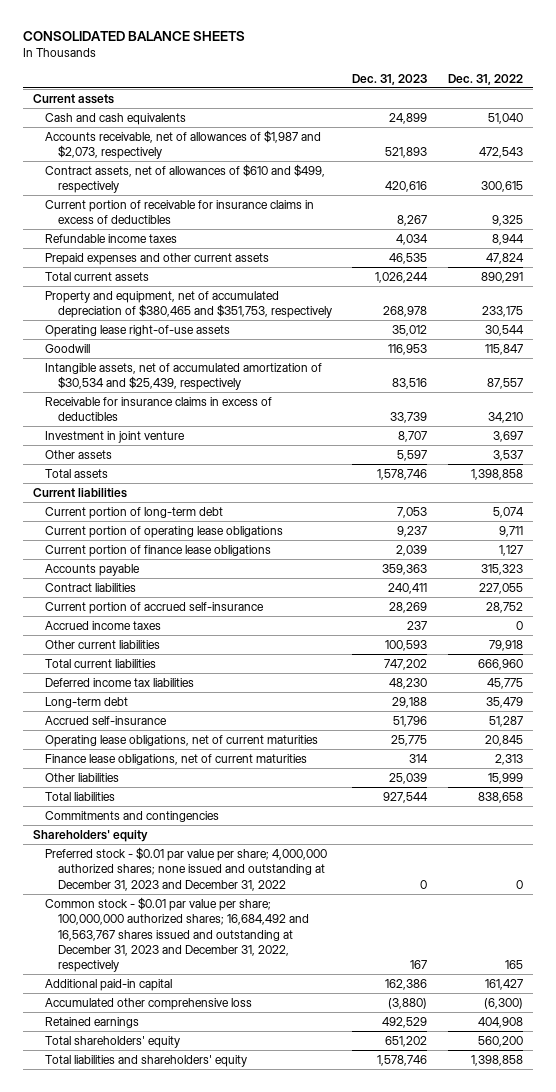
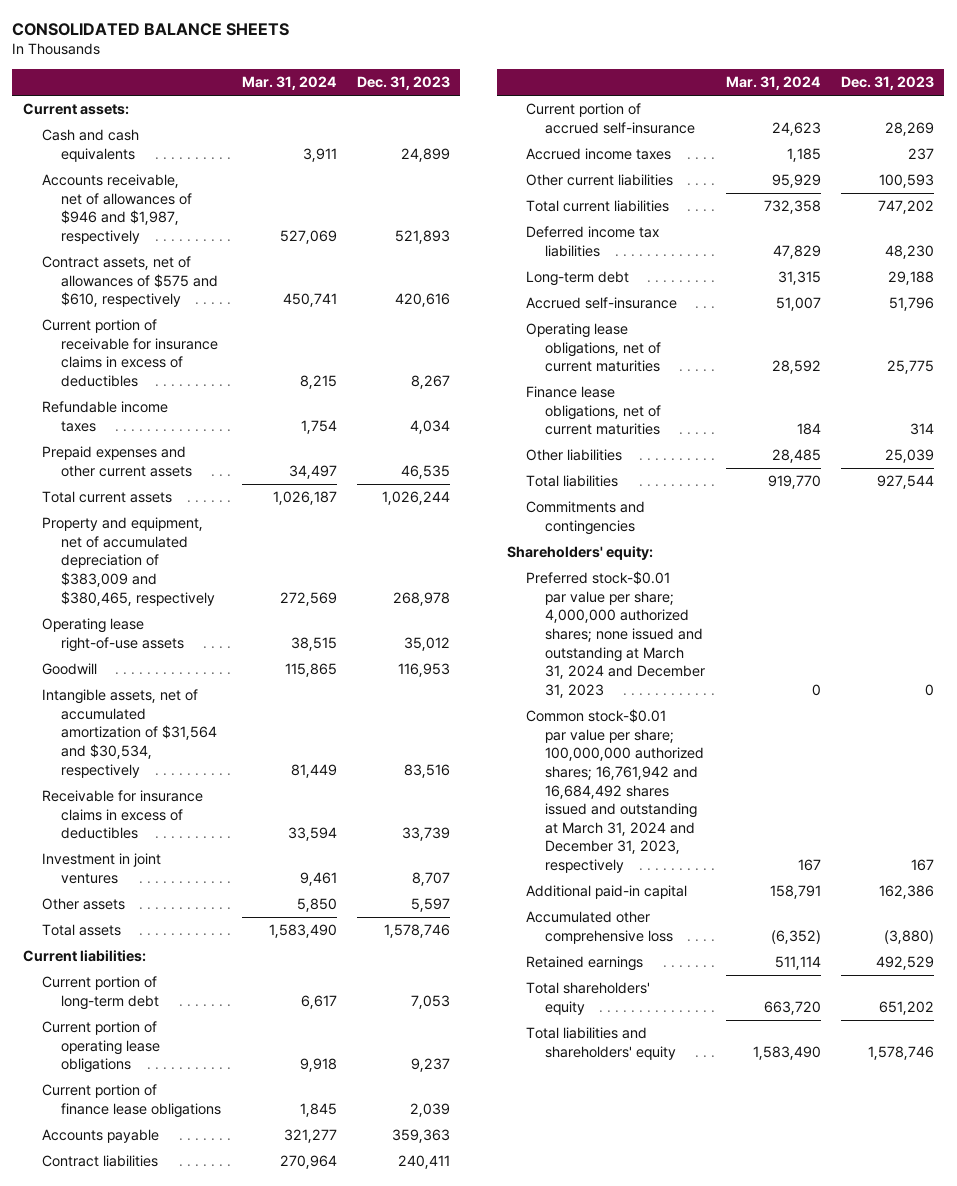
- | Dec. 31, 2023 | Dec. 31, 2022
+ | Mar. 31, 2024 | Dec. 31, 2023
- Current assets
+ Current assets:
- Accounts receivable, net of allowances of $1,987 and $2,073, respectively | 521,893 | 472,543
- Contract assets, net of allowances of $610 and $499, respectively | 420,616 | 300,615
+ Accounts receivable, net of allowances of $946 and $1,987, respectively | 527,069 | 521,893
+ Contract assets, net of allowances of $575 and $610, respectively | 450,741 | 420,616
- Property and equipment, net of accumulated depreciation of $380,465 and $351,753, respectively | 268,978 | 233,175
+ Property and equipment, net of accumulated depreciation of $383,009 and $380,465, respectively | 272,569 | 268,978
- Intangible assets, net of accumulated amortization of $30,534 and $25,439, respectively | 83,516 | 87,557
+ Intangible assets, net of accumulated amortization of $31,564 and $30,534, respectively | 81,449 | 83,516
- Investment in joint venture | 8,707 | 3,697
+ Investment in joint ventures | 9,461 | 8,707
- Current liabilities
+ Current liabilities:
- Shareholders' equity
- Preferred stock - $0.01 par value per share; 4,000,000 authorized shares; none issued and outstanding at December 31, 2023 and December 31, 2022 | 0 | 0
- Common stock - $0.01 par value per share; 100,000,000 authorized shares; 16,684,492 and 16,563,767 shares issued and outstanding at December 31, 2023 and December 31, 2022, respectively | 167 | 165
+ Shareholders' equity:
+ Preferred stock-$0.01 par value per share; 4,000,000 authorized shares; none issued and outstanding at March 31, 2024 and December 31, 2023 | 0 | 0
+ Common stock-$0.01 par value per share; 100,000,000 authorized shares; 16,761,942 and 16,684,492 shares issued and outstanding at March 31, 2024 and December 31, 2023, respectively | 167 | 167

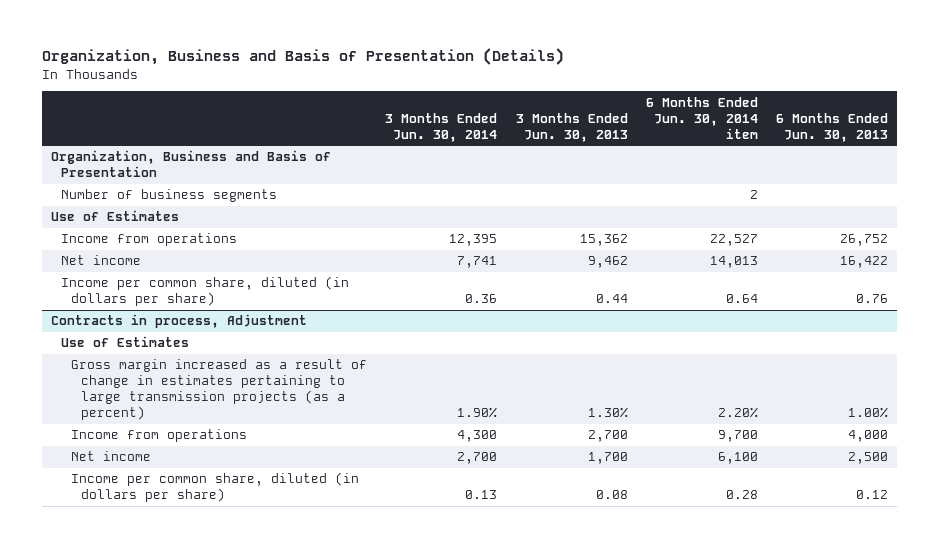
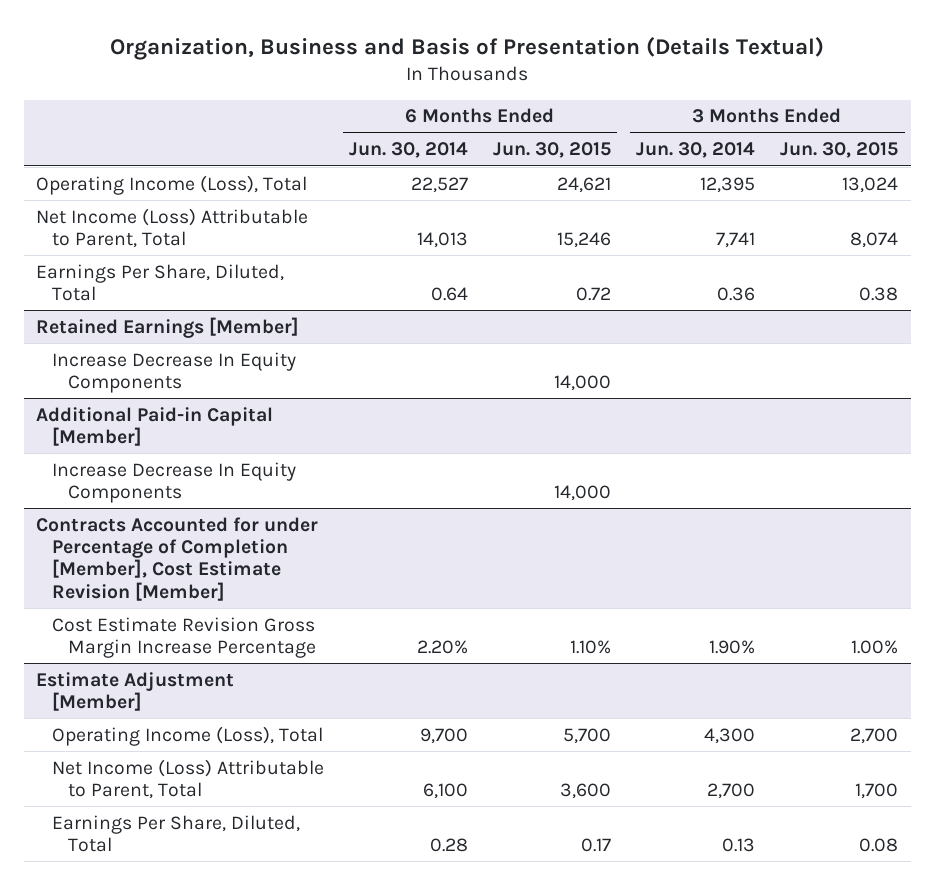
- Organization, Business and Basis of Presentation (Details)
+ Organization, Business and Basis of Presentation (Details Textual)
- | 3 Months Ended Jun. 30, 2014 | 3 Months Ended Jun. 30, 2013 | 6 Months Ended Jun. 30, 2014 item | 6 Months Ended Jun. 30, 2013
+ | 6 Months Ended Jun. 30, 2014 | 6 Months Ended Jun. 30, 2015 | 3 Months Ended Jun. 30, 2014 | 3 Months Ended Jun. 30, 2015
- Organization, Business and Basis of Presentation
- Number of business segments | | | 2 |
- Use of Estimates
- Income from operations | 12,395 | 15,362 | 22,527 | 26,752
- Net income | 7,741 | 9,462 | 14,013 | 16,422
- Income per common share, diluted (in dollars per share) | 0.36 | 0.44 | 0.64 | 0.76
- Contracts in process, Adjustment
- Use of Estimates
- Gross margin increased as a result of change in estimates pertaining to large transmission projects (as a percent) | 1.90% | 1.30% | 2.20% | 1.00%
- Income from operations | 4,300 | 2,700 | 9,700 | 4,000
- Net income | 2,700 | 1,700 | 6,100 | 2,500
- Income per common share, diluted (in dollars per share) | 0.13 | 0.08 | 0.28 | 0.12
+ Operating Income (Loss), Total | 22,527 | 24,621 | 12,395 | 13,024
+ Net Income (Loss) Attributable to Parent, Total | 14,013 | 15,246 | 7,741 | 8,074
+ Earnings Per Share, Diluted, Total | 0.64 | 0.72 | 0.36 | 0.38
+ Retained Earnings [Member]
+ Increase Decrease In Equity Components | | 14,000 | |
+ Additional Paid-in Capital [Member]
+ Increase Decrease In Equity Components | | 14,000 | |
+ Contracts Accounted for under Percentage of Completion [Member], Cost Estimate Revision [Member]
+ Cost Estimate Revision Gross Margin Increase Percentage | 2.20% | 1.10% | 1.90% | 1.00%
+ Estimate Adjustment [Member]
+ Operating Income (Loss), Total | 9,700 | 5,700 | 4,300 | 2,700
+ Net Income (Loss) Attributable to Parent, Total | 6,100 | 3,600 | 2,700 | 1,700
+ Earnings Per Share, Diluted, Total | 0.28 | 0.17 | 0.13 | 0.08

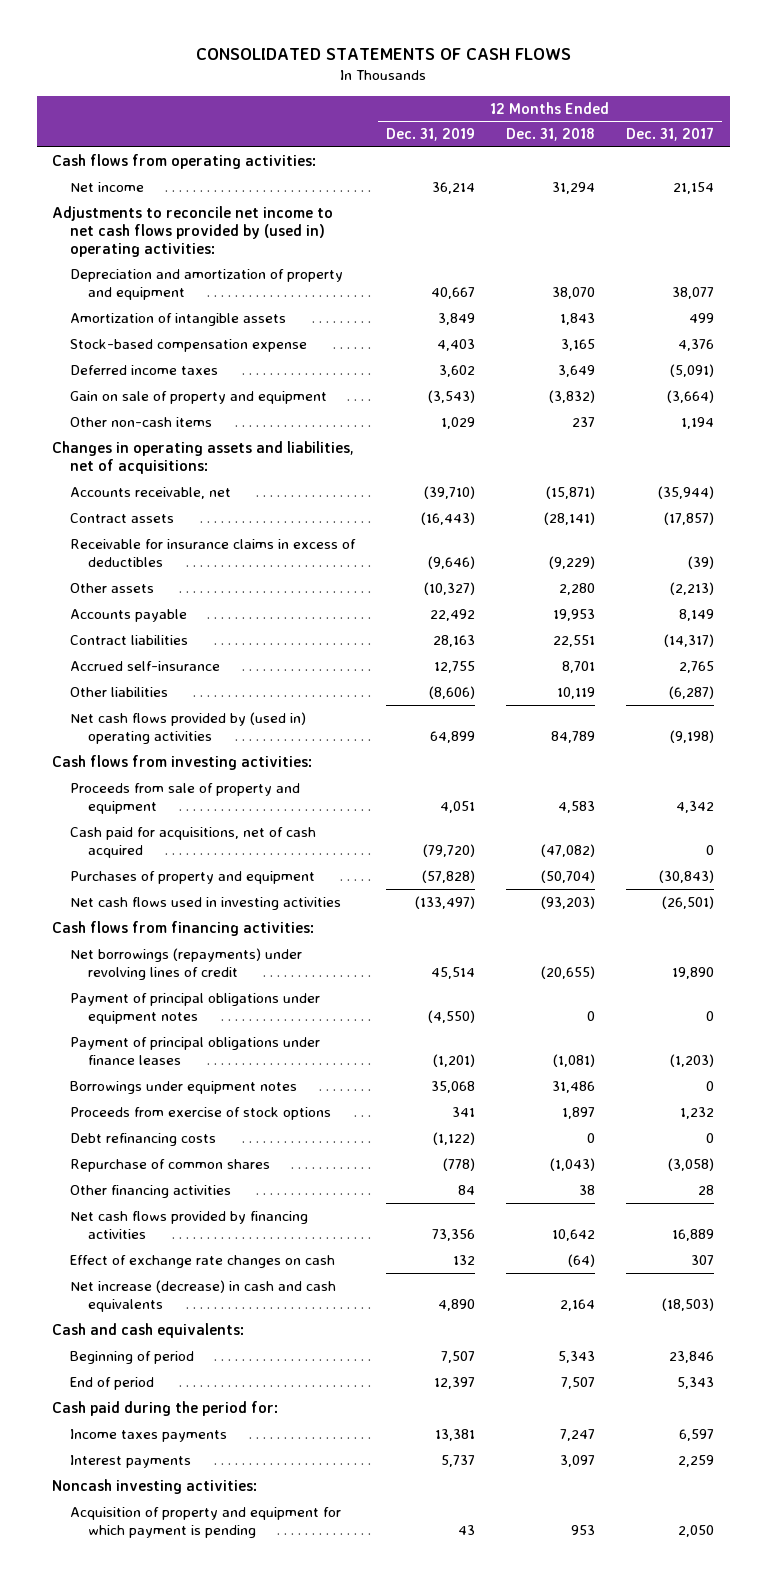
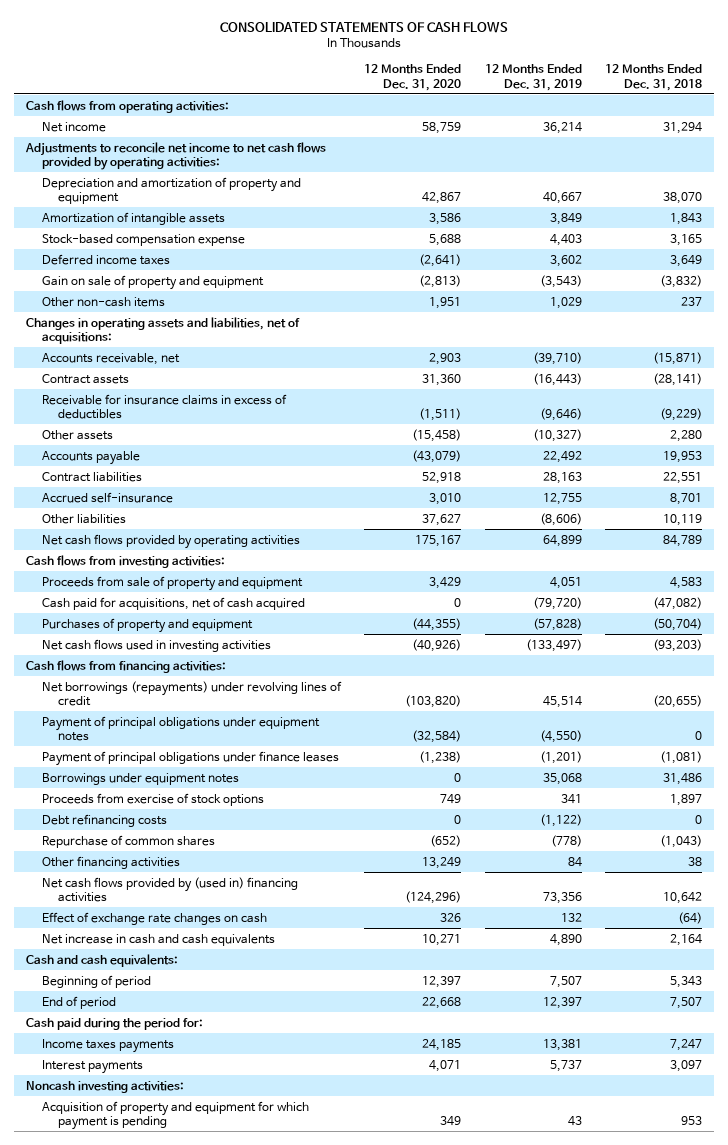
- | 12 Months Ended Dec. 31, 2019 | 12 Months Ended Dec. 31, 2018 | 12 Months Ended Dec. 31, 2017
+ | 12 Months Ended Dec. 31, 2020 | 12 Months Ended Dec. 31, 2019 | 12 Months Ended Dec. 31, 2018
- Adjustments to reconcile net income to net cash flows provided by (used in) operating activities:
+ Adjustments to reconcile net income to net cash flows provided by operating activities:
- Net cash flows provided by (used in) operating activities | 64,899 | 84,789 | (9,198)
+ Net cash flows provided by operating activities | 175,167 | 64,899 | 84,789
- Net cash flows provided by financing activities | 73,356 | 10,642 | 16,889
+ Net cash flows provided by (used in) financing activities | (124,296) | 73,356 | 10,642
- Net increase (decrease) in cash and cash equivalents | 4,890 | 2,164 | (18,503)
+ Net increase in cash and cash equivalents | 10,271 | 4,890 | 2,164

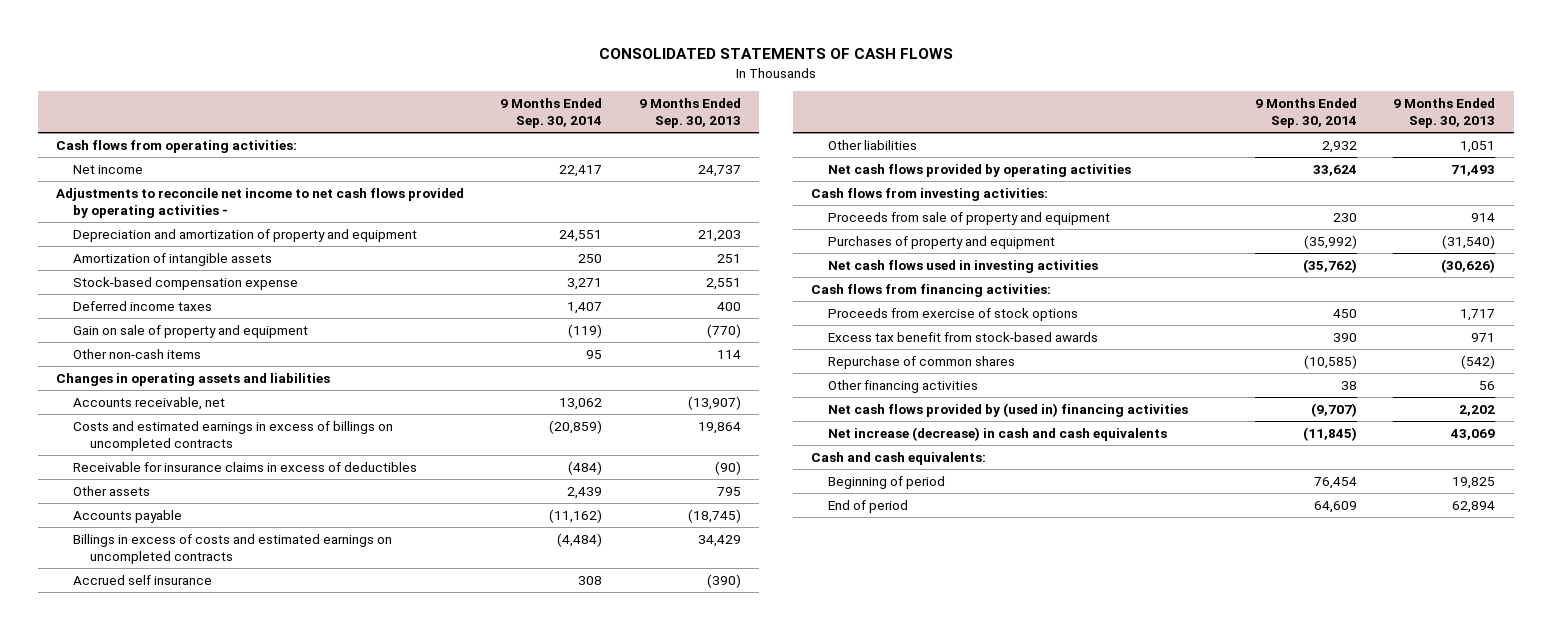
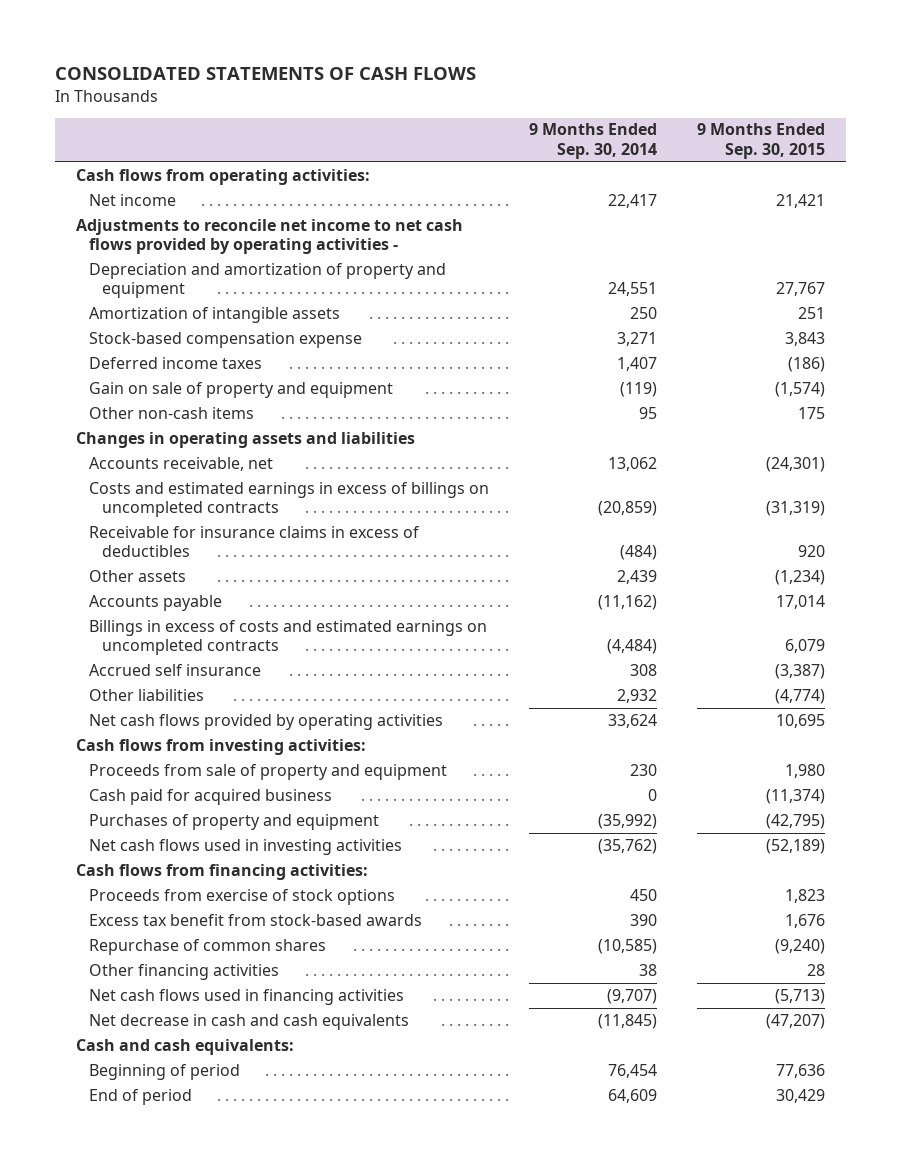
- | 9 Months Ended Sep. 30, 2014 | 9 Months Ended Sep. 30, 2013
+ | 9 Months Ended Sep. 30, 2014 | 9 Months Ended Sep. 30, 2015
+ Cash paid for acquired business | 0 | (11,374)
- Net cash flows provided by (used in) financing activities | (9,707) | 2,202
- Net increase (decrease) in cash and cash equivalents | (11,845) | 43,069
+ Net cash flows used in financing activities | (9,707) | (5,713)
+ Net decrease in cash and cash equivalents | (11,845) | (47,207)

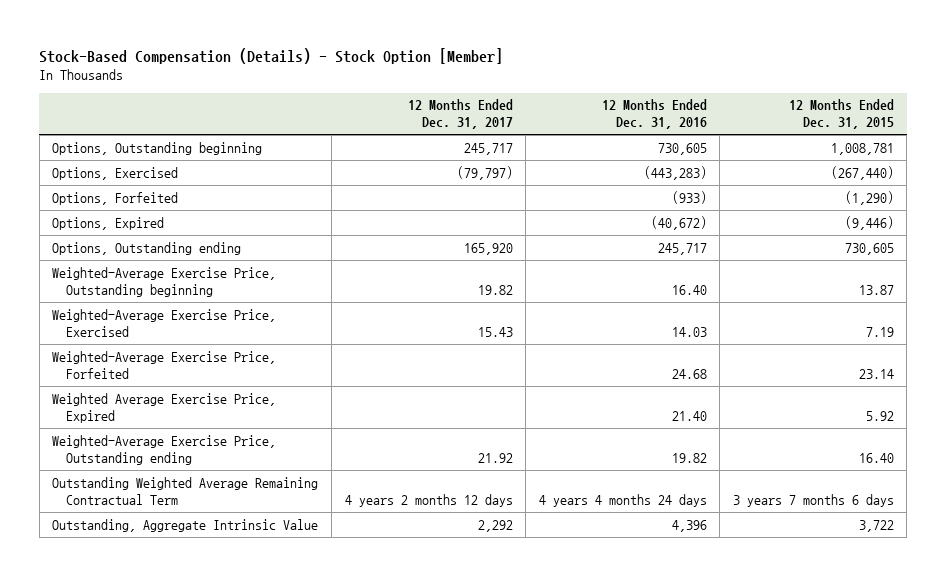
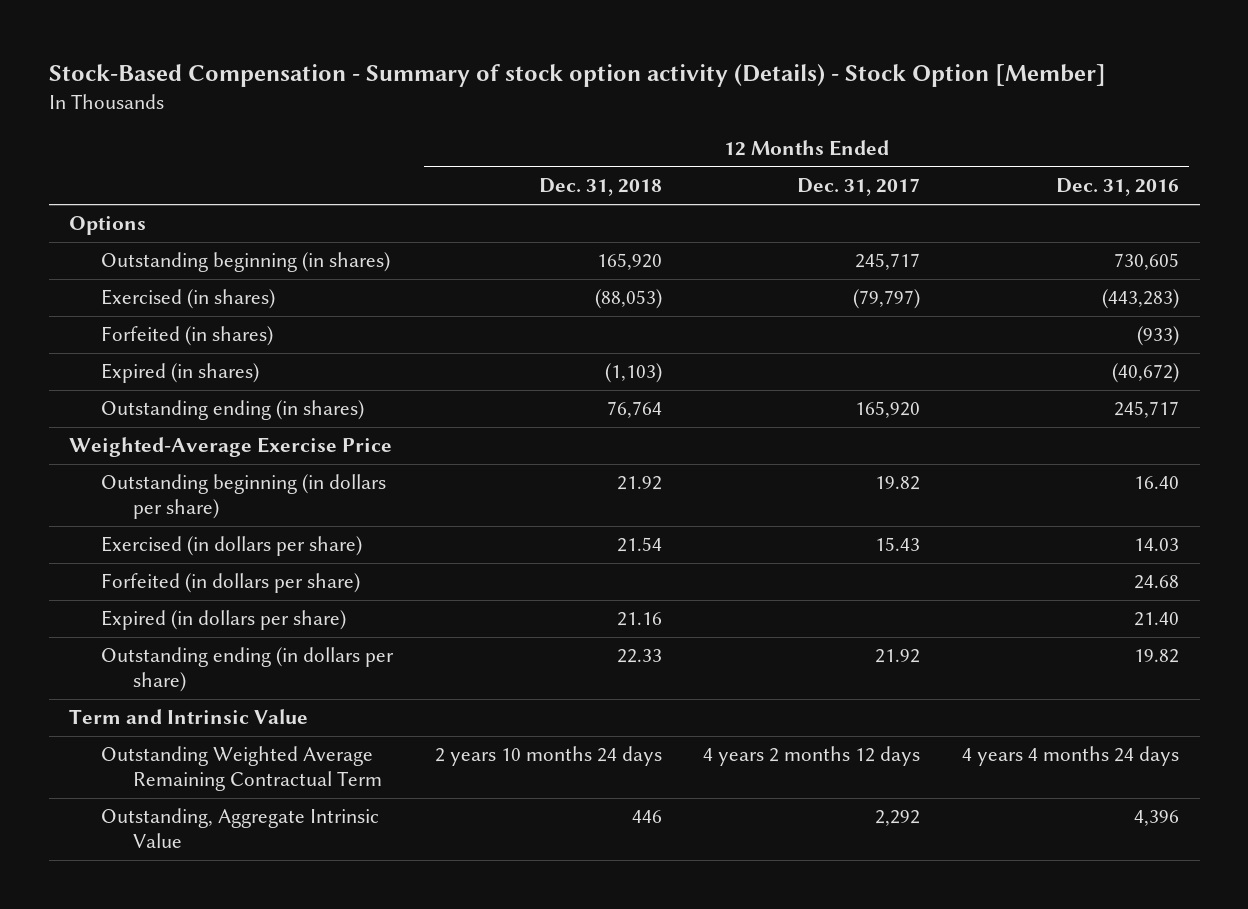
- Stock-Based Compensation (Details) - Stock Option [Member]
+ Stock-Based Compensation - Summary of stock option activity (Details) - Stock Option [Member]
- | 12 Months Ended Dec. 31, 2017 | 12 Months Ended Dec. 31, 2016 | 12 Months Ended Dec. 31, 2015
+ | 12 Months Ended Dec. 31, 2018 | 12 Months Ended Dec. 31, 2017 | 12 Months Ended Dec. 31, 2016
- Options, Outstanding beginning | 245,717 | 730,605 | 1,008,781
- Options, Exercised | (79,797) | (443,283) | (267,440)
- Options, Forfeited | | (933) | (1,290)
- Options, Expired | | (40,672) | (9,446)
- Options, Outstanding ending | 165,920 | 245,717 | 730,605
- Weighted-Average Exercise Price, Outstanding beginning | 19.82 | 16.40 | 13.87
- Weighted-Average Exercise Price, Exercised | 15.43 | 14.03 | 7.19
- Weighted-Average Exercise Price, Forfeited | | 24.68 | 23.14
- Weighted Average Exercise Price, Expired | | 21.40 | 5.92
- Weighted-Average Exercise Price, Outstanding ending | 21.92 | 19.82 | 16.40
+ Options
+ Outstanding beginning (in shares) | 165,920 | 245,717 | 730,605
+ Exercised (in shares) | (88,053) | (79,797) | (443,283)
+ Forfeited (in shares) | | | (933)
+ Expired (in shares) | (1,103) | | (40,672)
+ Outstanding ending (in shares) | 76,764 | 165,920 | 245,717
+ Weighted-Average Exercise Price
+ Outstanding beginning (in dollars per share) | 21.92 | 19.82 | 16.40
+ Exercised (in dollars per share) | 21.54 | 15.43 | 14.03
+ Forfeited (in dollars per share) | | | 24.68
+ Expired (in dollars per share) | 21.16 | | 21.40
+ Outstanding ending (in dollars per share) | 22.33 | 21.92 | 19.82
+ Term and Intrinsic Value

